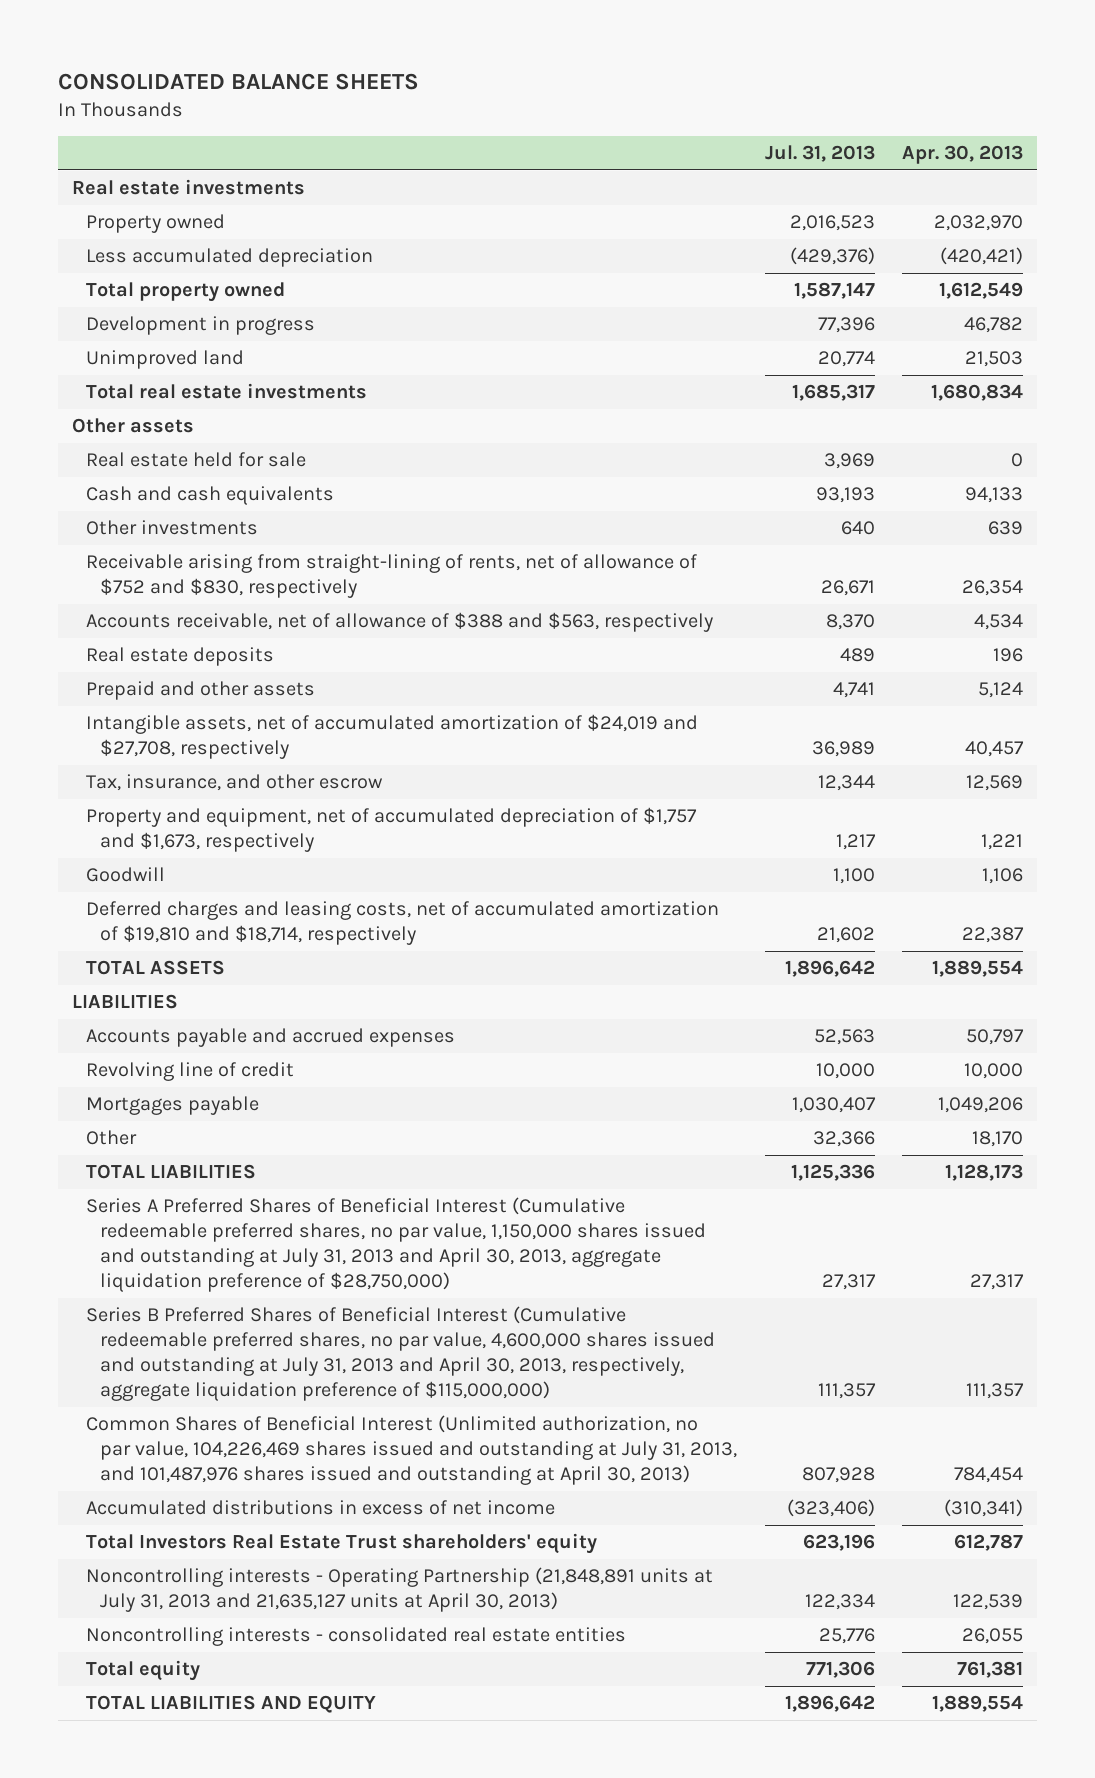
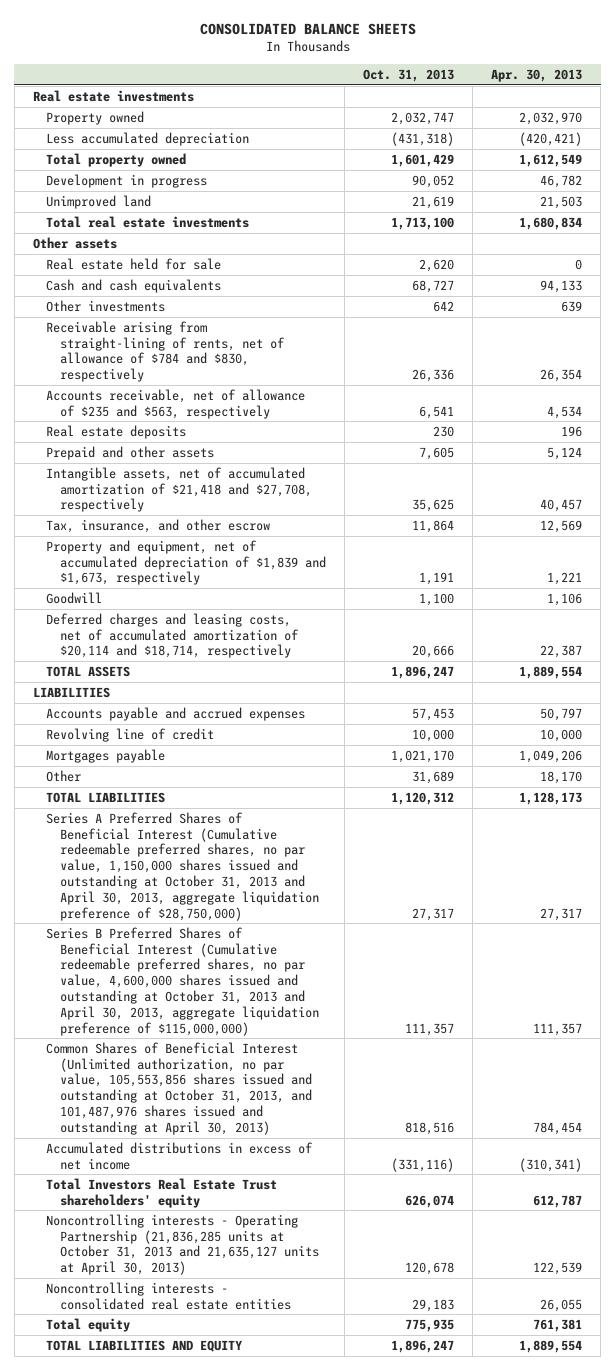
- | Jul. 31, 2013 | Apr. 30, 2013
+ | Oct. 31, 2013 | Apr. 30, 2013
- Receivable arising from straight-lining of rents, net of allowance of $752 and $830, respectively | 26,671 | 26,354
- Accounts receivable, net of allowance of $388 and $563, respectively | 8,370 | 4,534
+ Receivable arising from straight-lining of rents, net of allowance of $784 and $830, respectively | 26,336 | 26,354
+ Accounts receivable, net of allowance of $235 and $563, respectively | 6,541 | 4,534
- Intangible assets, net of accumulated amortization of $24,019 and $27,708, respectively | 36,989 | 40,457
+ Intangible assets, net of accumulated amortization of $21,418 and $27,708, respectively | 35,625 | 40,457
- Property and equipment, net of accumulated depreciation of $1,757 and $1,673, respectively | 1,217 | 1,221
+ Property and equipment, net of accumulated depreciation of $1,839 and $1,673, respectively | 1,191 | 1,221
- Deferred charges and leasing costs, net of accumulated amortization of $19,810 and $18,714, respectively | 21,602 | 22,387
+ Deferred charges and leasing costs, net of accumulated amortization of $20,114 and $18,714, respectively | 20,666 | 22,387
- Series A Preferred Shares of Beneficial Interest (Cumulative redeemable preferred shares, no par value, 1,150,000 shares issued and outstanding at July 31, 2013 and April 30, 2013, aggregate liquidation preference of $28,750,000) | 27,317 | 27,317
- Series B Preferred Shares of Beneficial Interest (Cumulative redeemable preferred shares, no par value, 4,600,000 shares issued and outstanding at July 31, 2013 and April 30, 2013, respectively, aggregate liquidation preference of $115,000,000) | 111,357 | 111,357
- Common Shares of Beneficial Interest (Unlimited authorization, no par value, 104,226,469 shares issued and outstanding at July 31, 2013, and 101,487,976 shares issued and outstanding at April 30, 2013) | 807,928 | 784,454
+ Series A Preferred Shares of Beneficial Interest (Cumulative redeemable preferred shares, no par value, 1,150,000 shares issued and outstanding at October 31, 2013 and April 30, 2013, aggregate liquidation preference of $28,750,000) | 27,317 | 27,317
+ Series B Preferred Shares of Beneficial Interest (Cumulative redeemable preferred shares, no par value, 4,600,000 shares issued and outstanding at October 31, 2013 and April 30, 2013, aggregate liquidation preference of $115,000,000) | 111,357 | 111,357
+ Common Shares of Beneficial Interest (Unlimited authorization, no par value, 105,553,856 shares issued and outstanding at October 31, 2013, and 101,487,976 shares issued and outstanding at April 30, 2013) | 818,516 | 784,454
- Noncontrolling interests - Operating Partnership (21,848,891 units at July 31, 2013 and 21,635,127 units at April 30, 2013) | 122,334 | 122,539
+ Noncontrolling interests - Operating Partnership (21,836,285 units at October 31, 2013 and 21,635,127 units at April 30, 2013) | 120,678 | 122,539

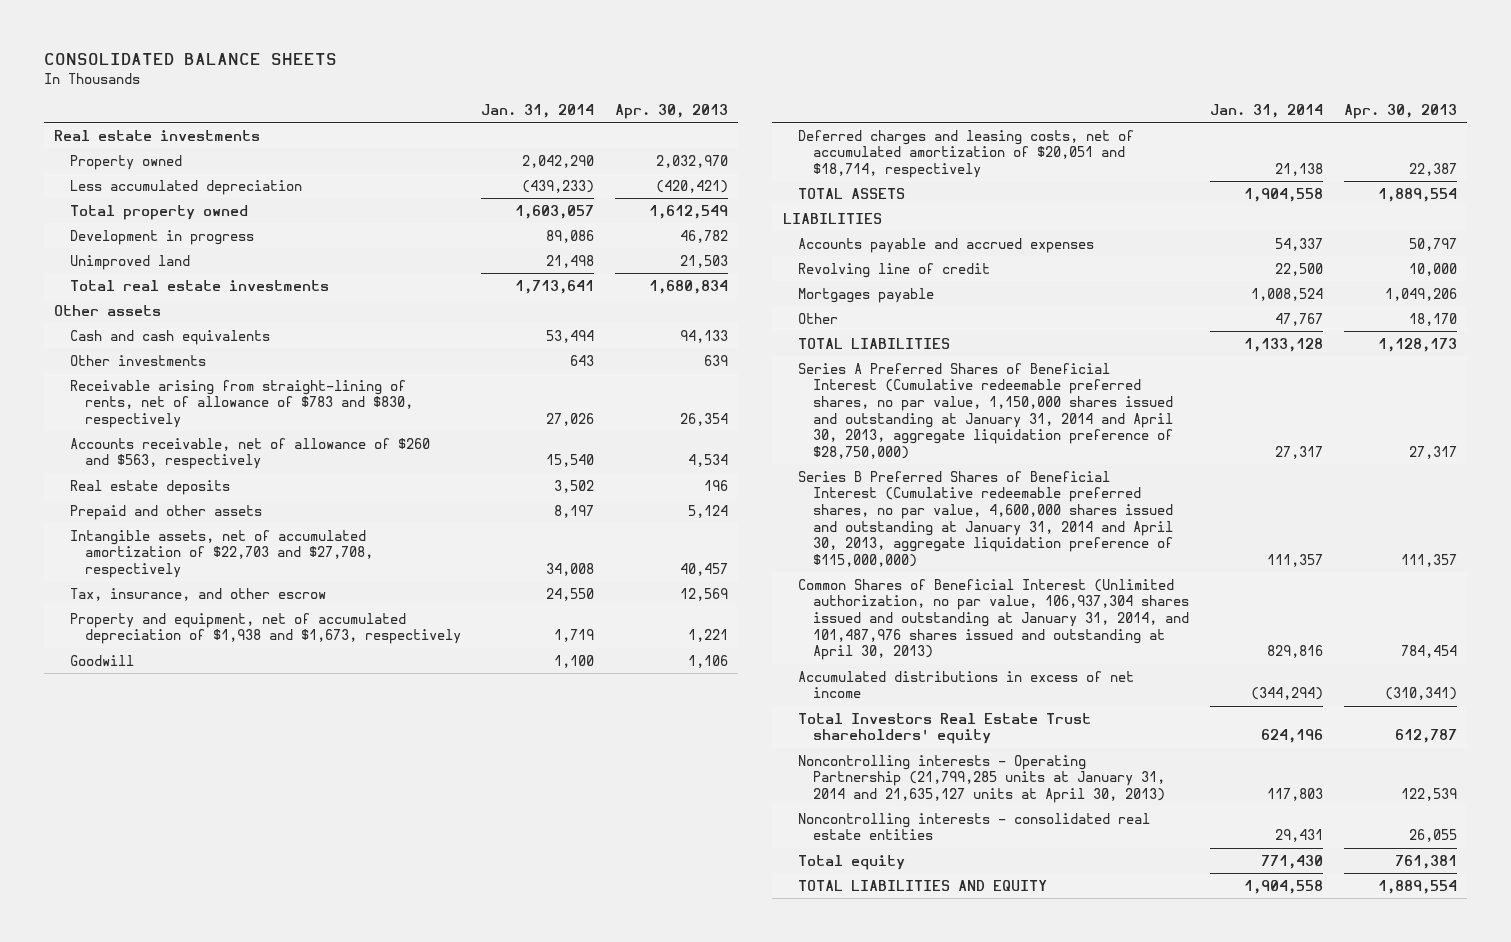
- | Oct. 31, 2013 | Apr. 30, 2013
+ | Jan. 31, 2014 | Apr. 30, 2013
- Real estate held for sale | 2,620 | 0
- Receivable arising from straight-lining of rents, net of allowance of $784 and $830, respectively | 26,336 | 26,354
- Accounts receivable, net of allowance of $235 and $563, respectively | 6,541 | 4,534
+ Receivable arising from straight-lining of rents, net of allowance of $783 and $830, respectively | 27,026 | 26,354
+ Accounts receivable, net of allowance of $260 and $563, respectively | 15,540 | 4,534
- Intangible assets, net of accumulated amortization of $21,418 and $27,708, respectively | 35,625 | 40,457
+ Intangible assets, net of accumulated amortization of $22,703 and $27,708, respectively | 34,008 | 40,457
- Property and equipment, net of accumulated depreciation of $1,839 and $1,673, respectively | 1,191 | 1,221
+ Property and equipment, net of accumulated depreciation of $1,938 and $1,673, respectively | 1,719 | 1,221
- Deferred charges and leasing costs, net of accumulated amortization of $20,114 and $18,714, respectively | 20,666 | 22,387
+ Deferred charges and leasing costs, net of accumulated amortization of $20,051 and $18,714, respectively | 21,138 | 22,387
- Series A Preferred Shares of Beneficial Interest (Cumulative redeemable preferred shares, no par value, 1,150,000 shares issued and outstanding at October 31, 2013 and April 30, 2013, aggregate liquidation preference of $28,750,000) | 27,317 | 27,317
- Series B Preferred Shares of Beneficial Interest (Cumulative redeemable preferred shares, no par value, 4,600,000 shares issued and outstanding at October 31, 2013 and April 30, 2013, aggregate liquidation preference of $115,000,000) | 111,357 | 111,357
- Common Shares of Beneficial Interest (Unlimited authorization, no par value, 105,553,856 shares issued and outstanding at October 31, 2013, and 101,487,976 shares issued and outstanding at April 30, 2013) | 818,516 | 784,454
+ Series A Preferred Shares of Beneficial Interest (Cumulative redeemable preferred shares, no par value, 1,150,000 shares issued and outstanding at January 31, 2014 and April 30, 2013, aggregate liquidation preference of $28,750,000) | 27,317 | 27,317
+ Series B Preferred Shares of Beneficial Interest (Cumulative redeemable preferred shares, no par value, 4,600,000 shares issued and outstanding at January 31, 2014 and April 30, 2013, aggregate liquidation preference of $115,000,000) | 111,357 | 111,357
+ Common Shares of Beneficial Interest (Unlimited authorization, no par value, 106,937,304 shares issued and outstanding at January 31, 2014, and 101,487,976 shares issued and outstanding at April 30, 2013) | 829,816 | 784,454
- Noncontrolling interests - Operating Partnership (21,836,285 units at October 31, 2013 and 21,635,127 units at April 30, 2013) | 120,678 | 122,539
+ Noncontrolling interests - Operating Partnership (21,799,285 units at January 31, 2014 and 21,635,127 units at April 30, 2013) | 117,803 | 122,539

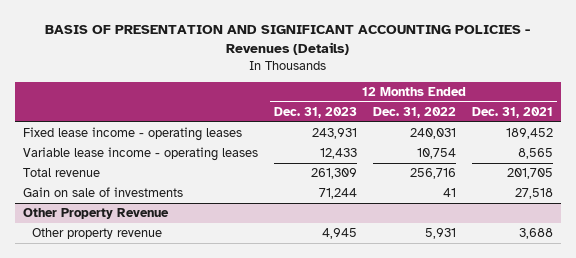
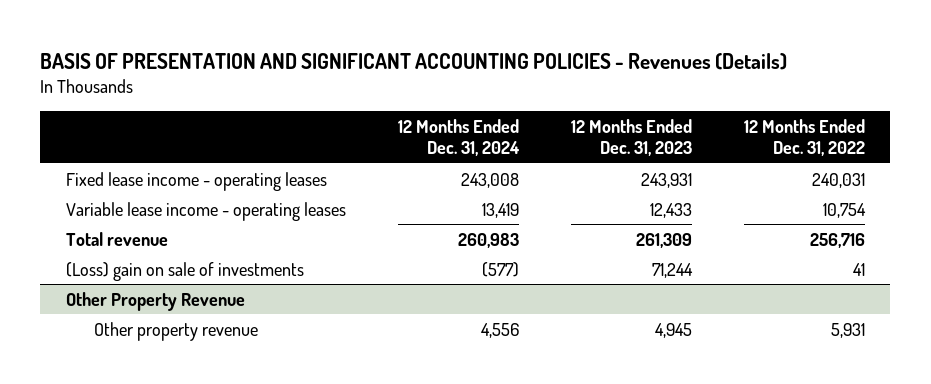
- | 12 Months Ended Dec. 31, 2023 | 12 Months Ended Dec. 31, 2022 | 12 Months Ended Dec. 31, 2021
+ | 12 Months Ended Dec. 31, 2024 | 12 Months Ended Dec. 31, 2023 | 12 Months Ended Dec. 31, 2022
- Gain on sale of investments | 71,244 | 41 | 27,518
+ (Loss) gain on sale of investments | (577) | 71,244 | 41

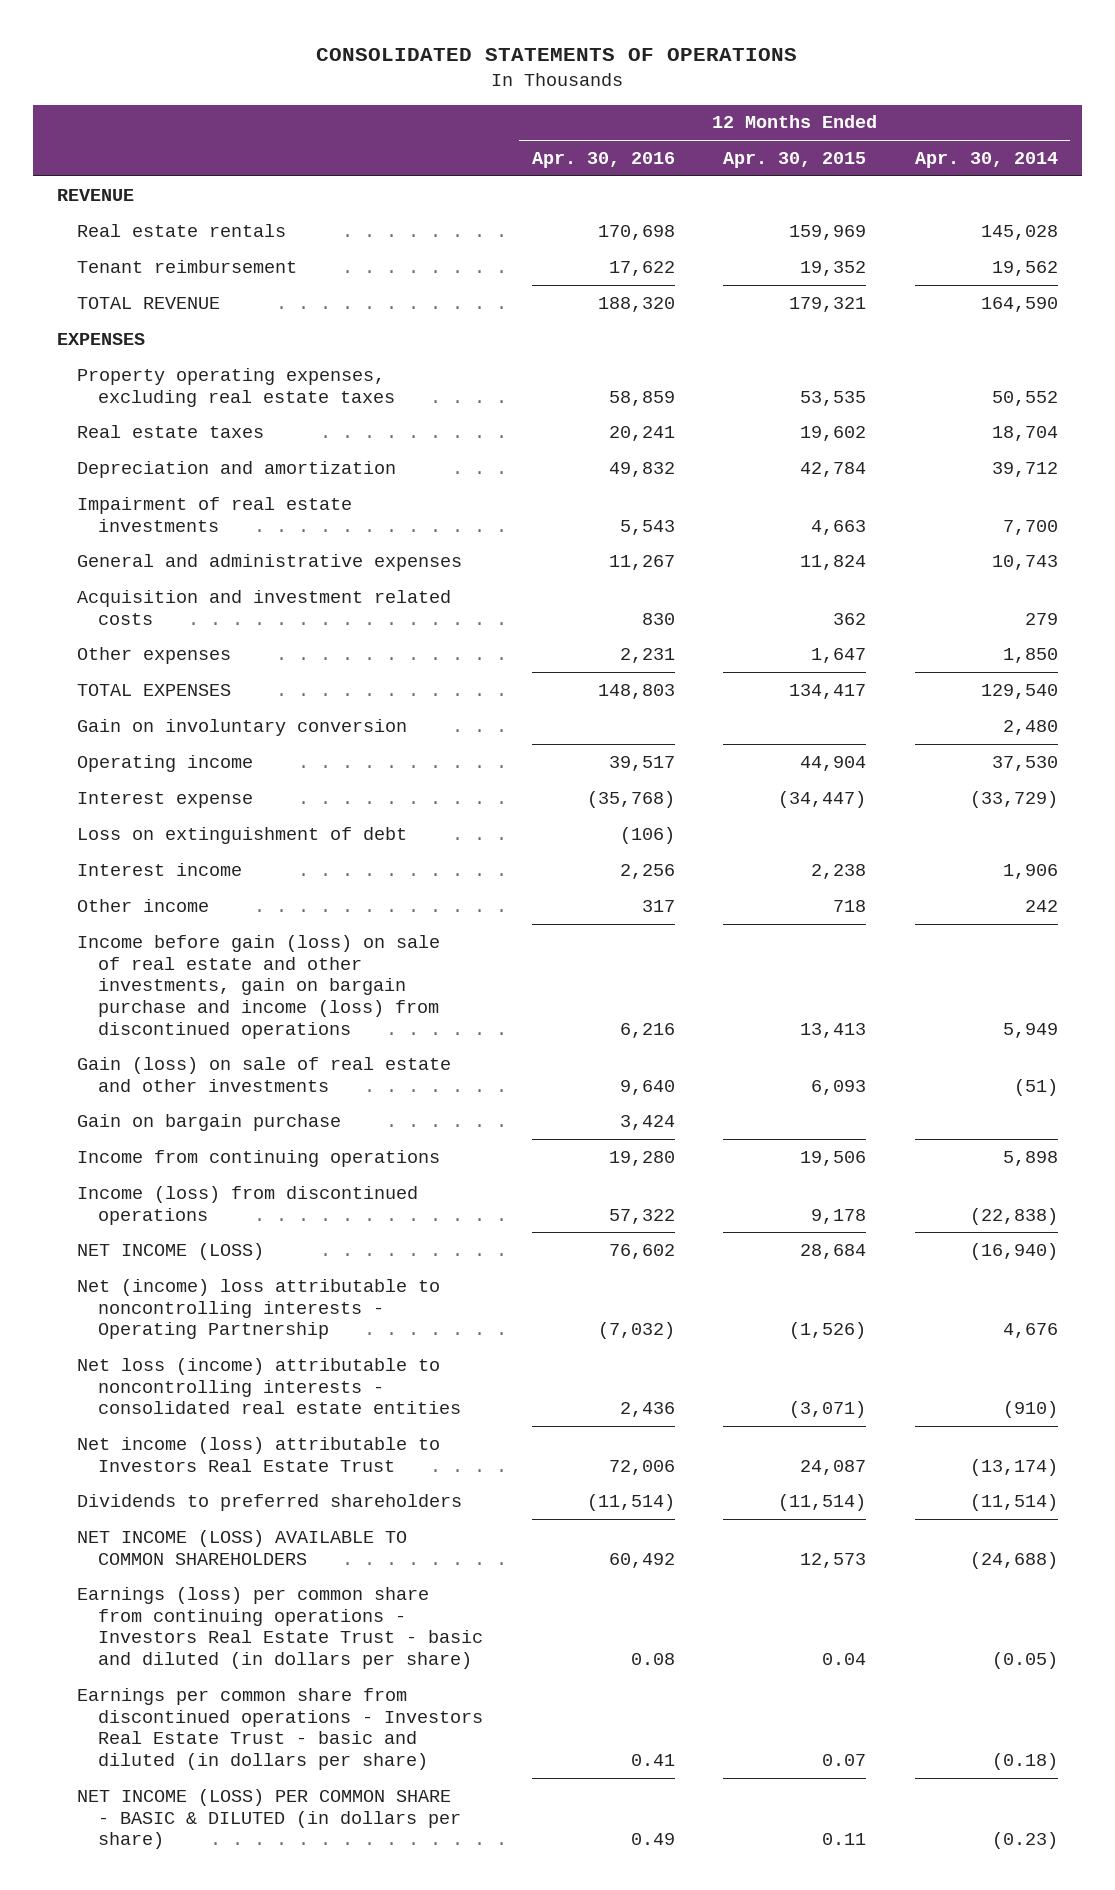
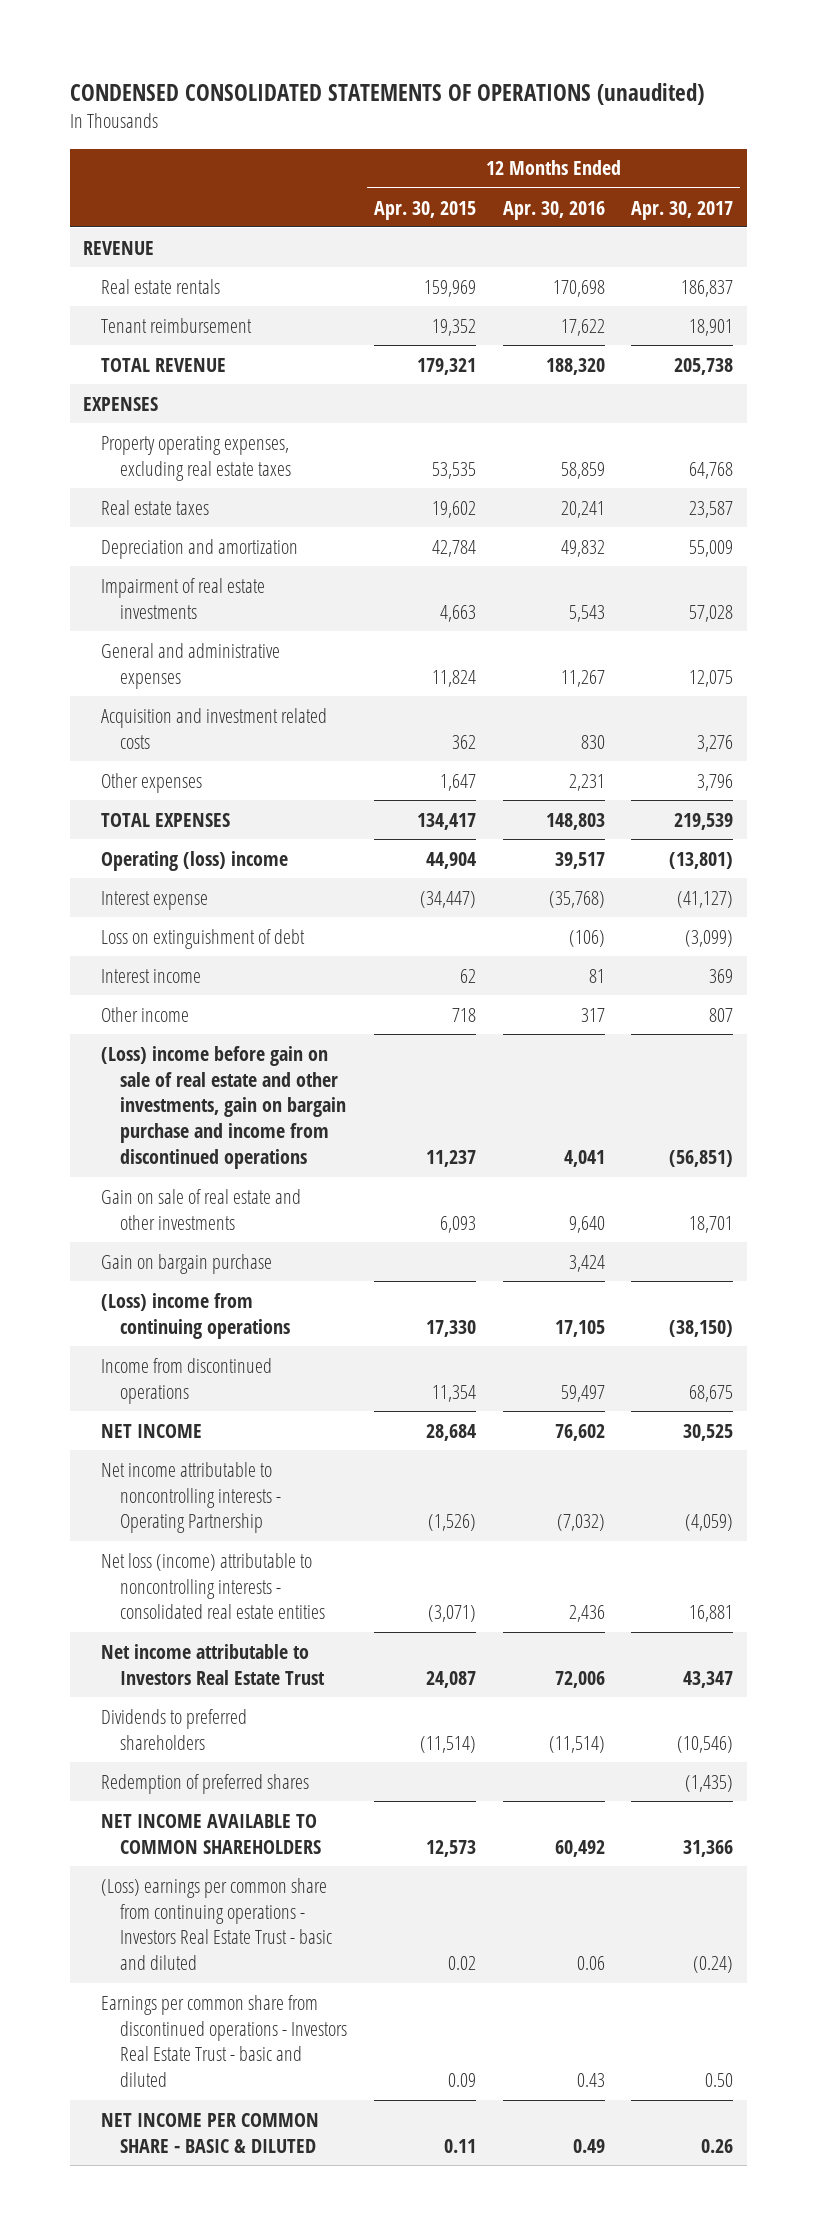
- CONSOLIDATED STATEMENTS OF OPERATIONS
+ CONDENSED CONSOLIDATED STATEMENTS OF OPERATIONS (unaudited)
- | 12 Months Ended Apr. 30, 2016 | 12 Months Ended Apr. 30, 2015 | 12 Months Ended Apr. 30, 2014
+ | 12 Months Ended Apr. 30, 2015 | 12 Months Ended Apr. 30, 2016 | 12 Months Ended Apr. 30, 2017
- Gain on involuntary conversion | | | 2,480
- Operating income | 39,517 | 44,904 | 37,530
+ Operating (loss) income | 44,904 | 39,517 | (13,801)
- Interest income | 2,256 | 2,238 | 1,906
+ Interest income | 62 | 81 | 369
- Income before gain (loss) on sale of real estate and other investments, gain on bargain purchase and income (loss) from discontinued operations | 6,216 | 13,413 | 5,949
- Gain (loss) on sale of real estate and other investments | 9,640 | 6,093 | (51)
+ (Loss) income before gain on sale of real estate and other investments, gain on bargain purchase and income from discontinued operations | 11,237 | 4,041 | (56,851)
+ Gain on sale of real estate and other investments | 6,093 | 9,640 | 18,701
- Income from continuing operations | 19,280 | 19,506 | 5,898
- Income (loss) from discontinued operations | 57,322 | 9,178 | (22,838)
- NET INCOME (LOSS) | 76,602 | 28,684 | (16,940)
- Net (income) loss attributable to noncontrolling interests - Operating Partnership | (7,032) | (1,526) | 4,676
+ (Loss) income from continuing operations | 17,330 | 17,105 | (38,150)
+ Income from discontinued operations | 11,354 | 59,497 | 68,675
+ NET INCOME | 28,684 | 76,602 | 30,525
+ Net income attributable to noncontrolling interests - Operating Partnership | (1,526) | (7,032) | (4,059)
- Net income (loss) attributable to Investors Real Estate Trust | 72,006 | 24,087 | (13,174)
+ Net income attributable to Investors Real Estate Trust | 24,087 | 72,006 | 43,347
- NET INCOME (LOSS) AVAILABLE TO COMMON SHAREHOLDERS | 60,492 | 12,573 | (24,688)
- Earnings (loss) per common share from continuing operations - Investors Real Estate Trust - basic and diluted (in dollars per share) | 0.08 | 0.04 | (0.05)
- Earnings per common share from discontinued operations - Investors Real Estate Trust - basic and diluted (in dollars per share) | 0.41 | 0.07 | (0.18)
- NET INCOME (LOSS) PER COMMON SHARE - BASIC & DILUTED (in dollars per share) | 0.49 | 0.11 | (0.23)
+ Redemption of preferred shares | | | (1,435)
+ NET INCOME AVAILABLE TO COMMON SHAREHOLDERS | 12,573 | 60,492 | 31,366
+ (Loss) earnings per common share from continuing operations - Investors Real Estate Trust - basic and diluted | 0.02 | 0.06 | (0.24)
+ Earnings per common share from discontinued operations - Investors Real Estate Trust - basic and diluted | 0.09 | 0.43 | 0.50
+ NET INCOME PER COMMON SHARE - BASIC & DILUTED | 0.11 | 0.49 | 0.26

